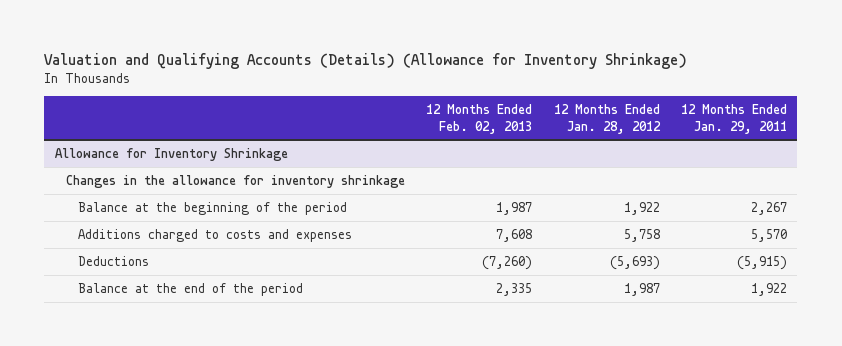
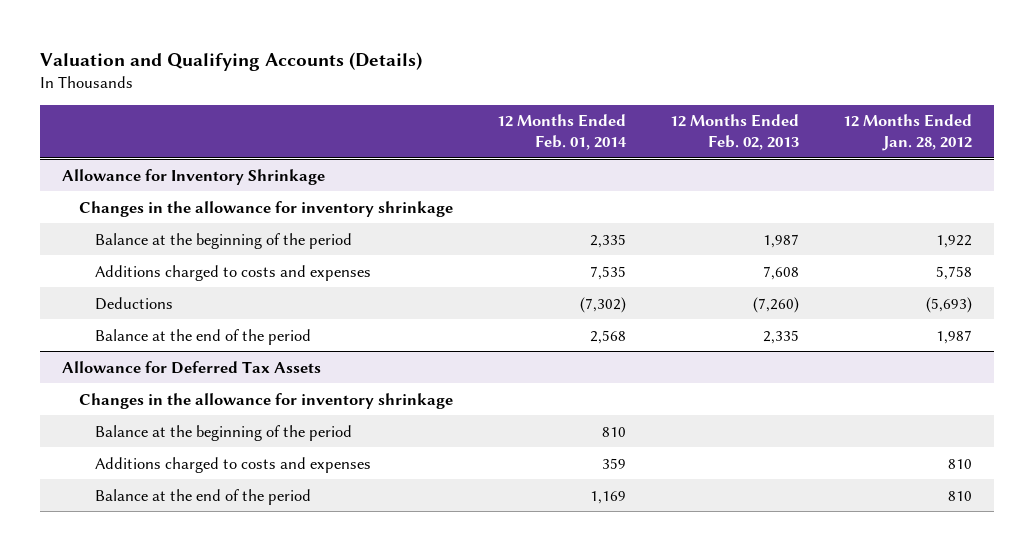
- Valuation and Qualifying Accounts (Details) (Allowance for Inventory Shrinkage)
+ Valuation and Qualifying Accounts (Details)
- | 12 Months Ended Feb. 02, 2013 | 12 Months Ended Jan. 28, 2012 | 12 Months Ended Jan. 29, 2011
+ | 12 Months Ended Feb. 01, 2014 | 12 Months Ended Feb. 02, 2013 | 12 Months Ended Jan. 28, 2012
+ Allowance for Deferred Tax Assets
+ Changes in the allowance for inventory shrinkage
+ Balance at the beginning of the period | 810 | |
+ Additions charged to costs and expenses | 359 | | 810
+ Balance at the end of the period | 1,169 | | 810

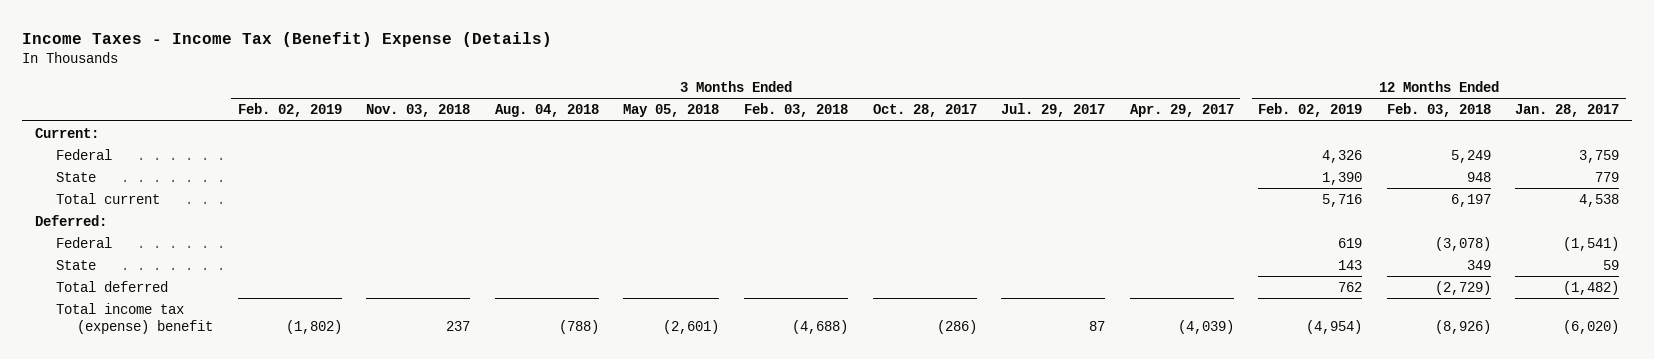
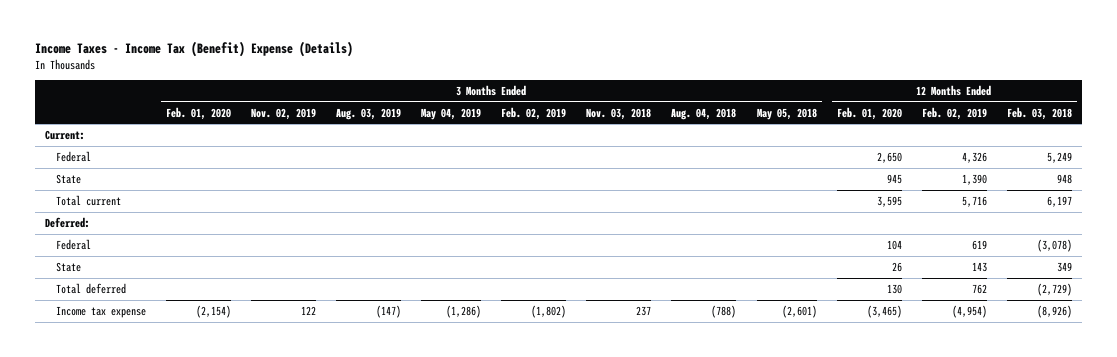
- | 3 Months Ended Feb. 02, 2019 | 3 Months Ended Nov. 03, 2018 | 3 Months Ended Aug. 04, 2018 | 3 Months Ended May 05, 2018 | 3 Months Ended Feb. 03, 2018 | 3 Months Ended Oct. 28, 2017 | 3 Months Ended Jul. 29, 2017 | 3 Months Ended Apr. 29, 2017 | 12 Months Ended Feb. 02, 2019 | 12 Months Ended Feb. 03, 2018 | 12 Months Ended Jan. 28, 2017
+ | 3 Months Ended Feb. 01, 2020 | 3 Months Ended Nov. 02, 2019 | 3 Months Ended Aug. 03, 2019 | 3 Months Ended May 04, 2019 | 3 Months Ended Feb. 02, 2019 | 3 Months Ended Nov. 03, 2018 | 3 Months Ended Aug. 04, 2018 | 3 Months Ended May 05, 2018 | 12 Months Ended Feb. 01, 2020 | 12 Months Ended Feb. 02, 2019 | 12 Months Ended Feb. 03, 2018
- Total income tax (expense) benefit | (1,802) | 237 | (788) | (2,601) | (4,688) | (286) | 87 | (4,039) | (4,954) | (8,926) | (6,020)
+ Income tax expense | (2,154) | 122 | (147) | (1,286) | (1,802) | 237 | (788) | (2,601) | (3,465) | (4,954) | (8,926)

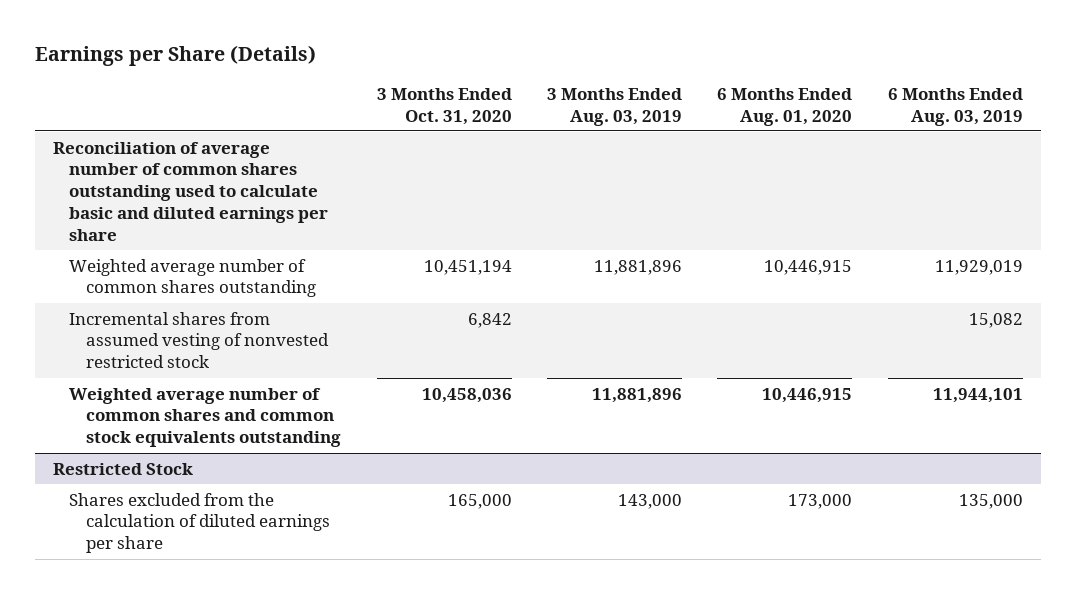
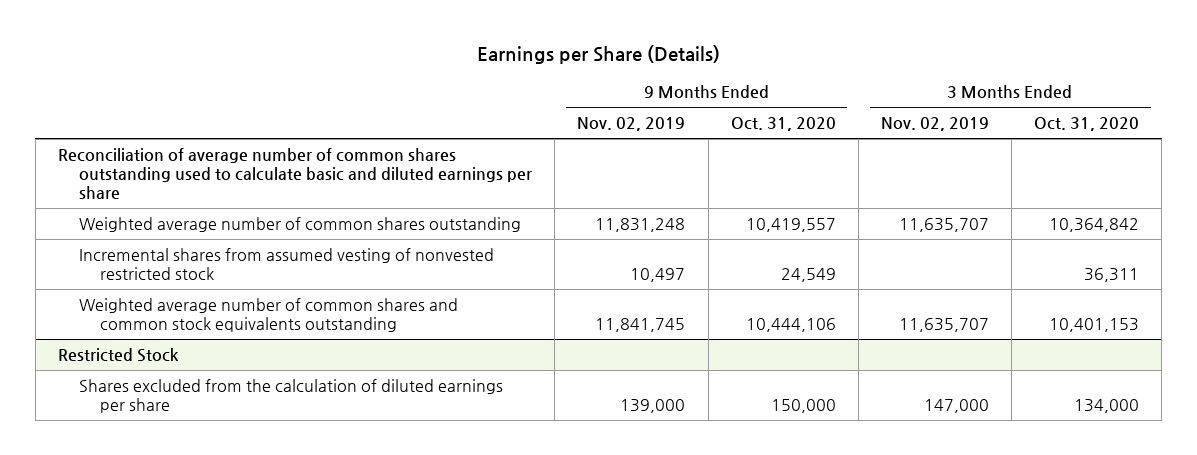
- | 3 Months Ended Oct. 31, 2020 | 3 Months Ended Aug. 03, 2019 | 6 Months Ended Aug. 01, 2020 | 6 Months Ended Aug. 03, 2019
+ | 9 Months Ended Nov. 02, 2019 | 9 Months Ended Oct. 31, 2020 | 3 Months Ended Nov. 02, 2019 | 3 Months Ended Oct. 31, 2020
- Weighted average number of common shares outstanding | 10,451,194 | 11,881,896 | 10,446,915 | 11,929,019
- Incremental shares from assumed vesting of nonvested restricted stock | 6,842 | | | 15,082
- Weighted average number of common shares and common stock equivalents outstanding | 10,458,036 | 11,881,896 | 10,446,915 | 11,944,101
+ Weighted average number of common shares outstanding | 11,831,248 | 10,419,557 | 11,635,707 | 10,364,842
+ Incremental shares from assumed vesting of nonvested restricted stock | 10,497 | 24,549 | | 36,311
+ Weighted average number of common shares and common stock equivalents outstanding | 11,841,745 | 10,444,106 | 11,635,707 | 10,401,153
@ Restricted Stock
- Shares excluded from the calculation of diluted earnings per share | 165,000 | 143,000 | 173,000 | 135,000
+ Shares excluded from the calculation of diluted earnings per share | 139,000 | 150,000 | 147,000 | 134,000

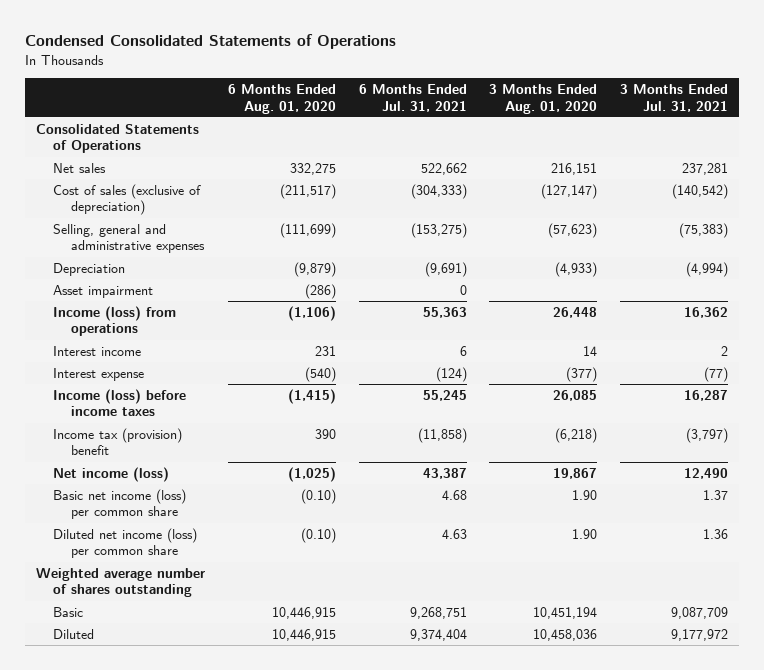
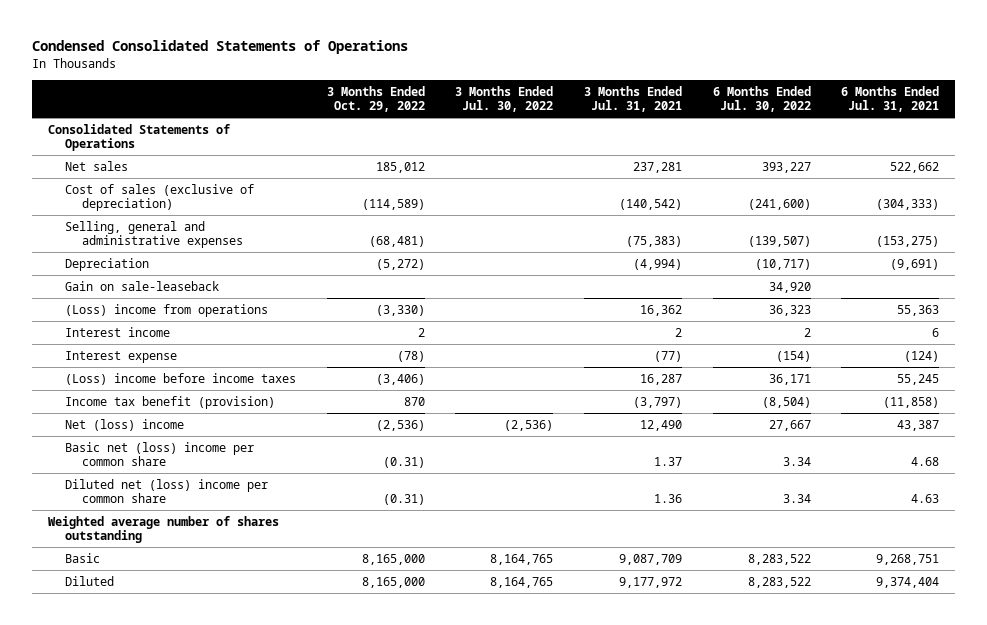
- | 6 Months Ended Aug. 01, 2020 | 6 Months Ended Jul. 31, 2021 | 3 Months Ended Aug. 01, 2020 | 3 Months Ended Jul. 31, 2021
+ | 3 Months Ended Oct. 29, 2022 | 3 Months Ended Jul. 30, 2022 | 3 Months Ended Jul. 31, 2021 | 6 Months Ended Jul. 30, 2022 | 6 Months Ended Jul. 31, 2021
- Asset impairment | (286) | 0 | |
- Income (loss) from operations | (1,106) | 55,363 | 26,448 | 16,362
+ Gain on sale-leaseback | | | | 34,920 |
+ (Loss) income from operations | (3,330) | | 16,362 | 36,323 | 55,363
- Income (loss) before income taxes | (1,415) | 55,245 | 26,085 | 16,287
- Income tax (provision) benefit | 390 | (11,858) | (6,218) | (3,797)
- Net income (loss) | (1,025) | 43,387 | 19,867 | 12,490
- Basic net income (loss) per common share | (0.10) | 4.68 | 1.90 | 1.37
- Diluted net income (loss) per common share | (0.10) | 4.63 | 1.90 | 1.36
+ (Loss) income before income taxes | (3,406) | | 16,287 | 36,171 | 55,245
+ Income tax benefit (provision) | 870 | | (3,797) | (8,504) | (11,858)
+ Net (loss) income | (2,536) | (2,536) | 12,490 | 27,667 | 43,387
+ Basic net (loss) income per common share | (0.31) | | 1.37 | 3.34 | 4.68
+ Diluted net (loss) income per common share | (0.31) | | 1.36 | 3.34 | 4.63

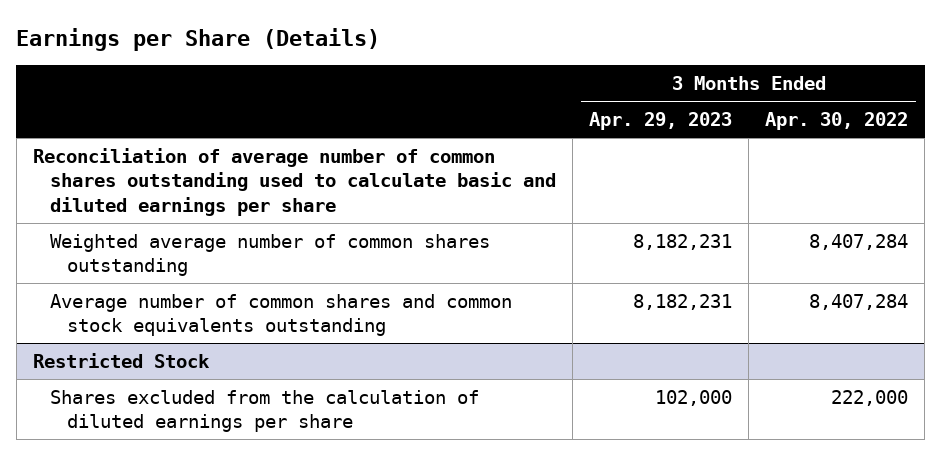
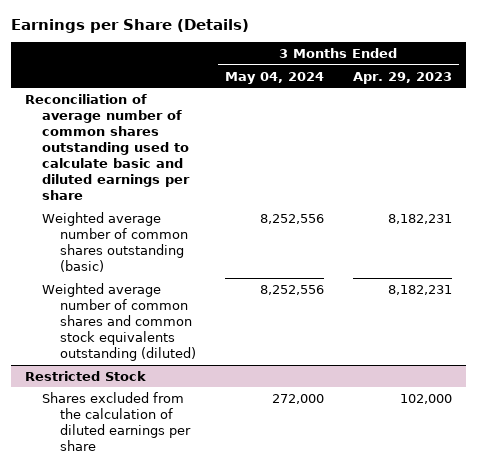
- | 3 Months Ended Apr. 29, 2023 | 3 Months Ended Apr. 30, 2022
+ | 3 Months Ended May 04, 2024 | 3 Months Ended Apr. 29, 2023
- Weighted average number of common shares outstanding | 8,182,231 | 8,407,284
- Average number of common shares and common stock equivalents outstanding | 8,182,231 | 8,407,284
+ Weighted average number of common shares outstanding (basic) | 8,252,556 | 8,182,231
+ Weighted average number of common shares and common stock equivalents outstanding (diluted) | 8,252,556 | 8,182,231

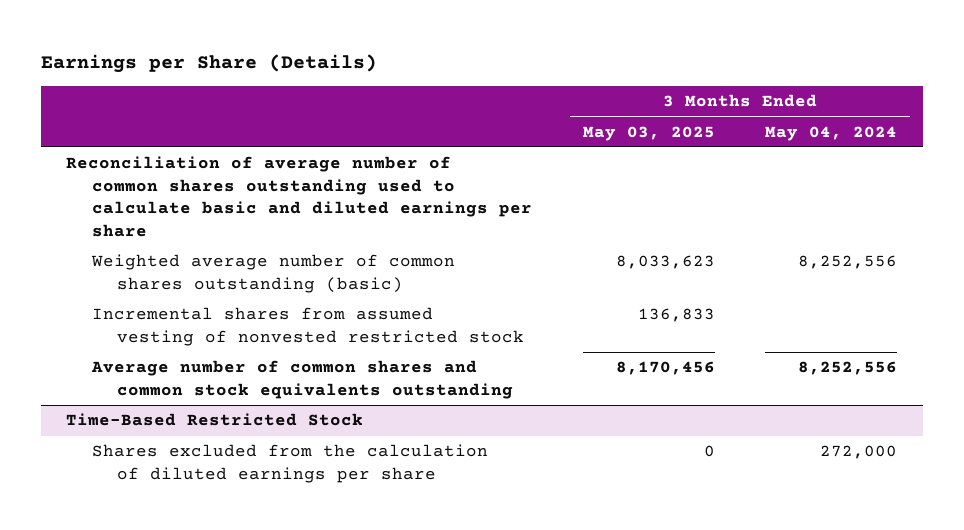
- | 3 Months Ended May 04, 2024 | 3 Months Ended Apr. 29, 2023
+ | 3 Months Ended May 03, 2025 | 3 Months Ended May 04, 2024
- Weighted average number of common shares and common stock equivalents outstanding (diluted) | 8,252,556 | 8,182,231
- Restricted Stock
+ Incremental shares from assumed vesting of nonvested restricted stock | 136,833 |
+ Average number of common shares and common stock equivalents outstanding | 8,170,456 | 8,252,556
+ Time-Based Restricted Stock

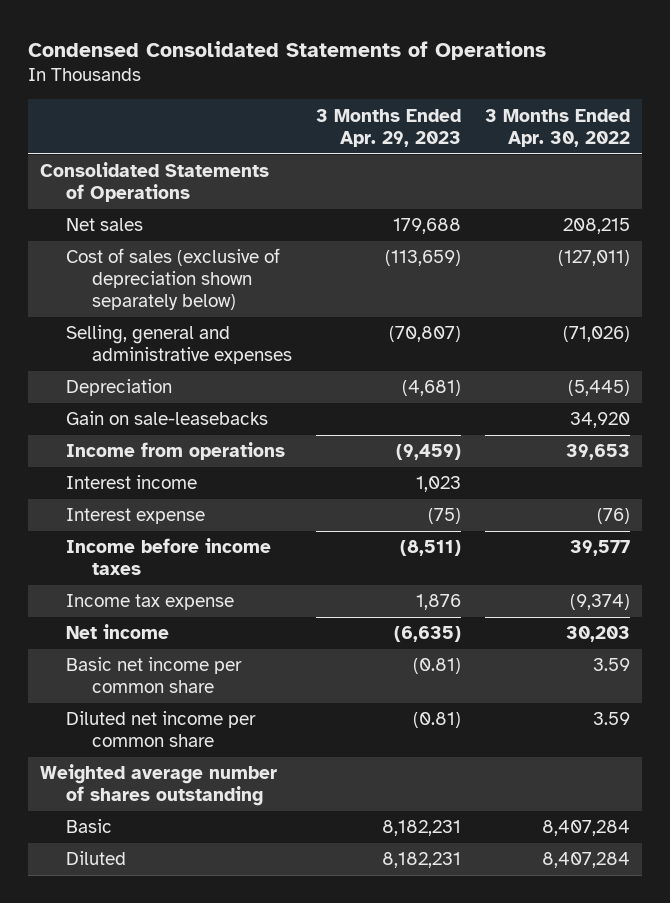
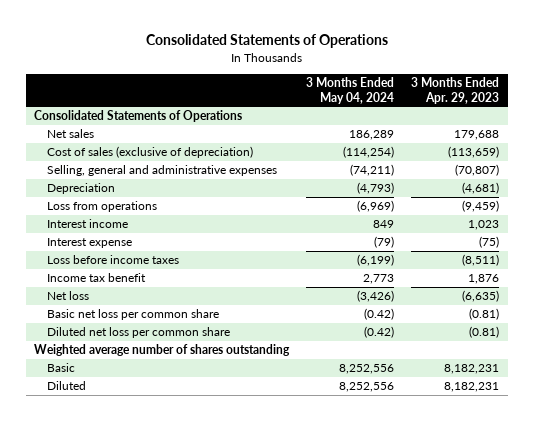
- Condensed Consolidated Statements of Operations
+ Consolidated Statements of Operations
- | 3 Months Ended Apr. 29, 2023 | 3 Months Ended Apr. 30, 2022
+ | 3 Months Ended May 04, 2024 | 3 Months Ended Apr. 29, 2023
- Cost of sales (exclusive of depreciation shown separately below) | (113,659) | (127,011)
+ Cost of sales (exclusive of depreciation) | (114,254) | (113,659)
- Gain on sale-leasebacks | | 34,920
- Income from operations | (9,459) | 39,653
+ Loss from operations | (6,969) | (9,459)
- Income before income taxes | (8,511) | 39,577
- Income tax expense | 1,876 | (9,374)
- Net income | (6,635) | 30,203
- Basic net income per common share | (0.81) | 3.59
- Diluted net income per common share | (0.81) | 3.59
+ Loss before income taxes | (6,199) | (8,511)
+ Income tax benefit | 2,773 | 1,876
+ Net loss | (3,426) | (6,635)
+ Basic net loss per common share | (0.42) | (0.81)
+ Diluted net loss per common share | (0.42) | (0.81)

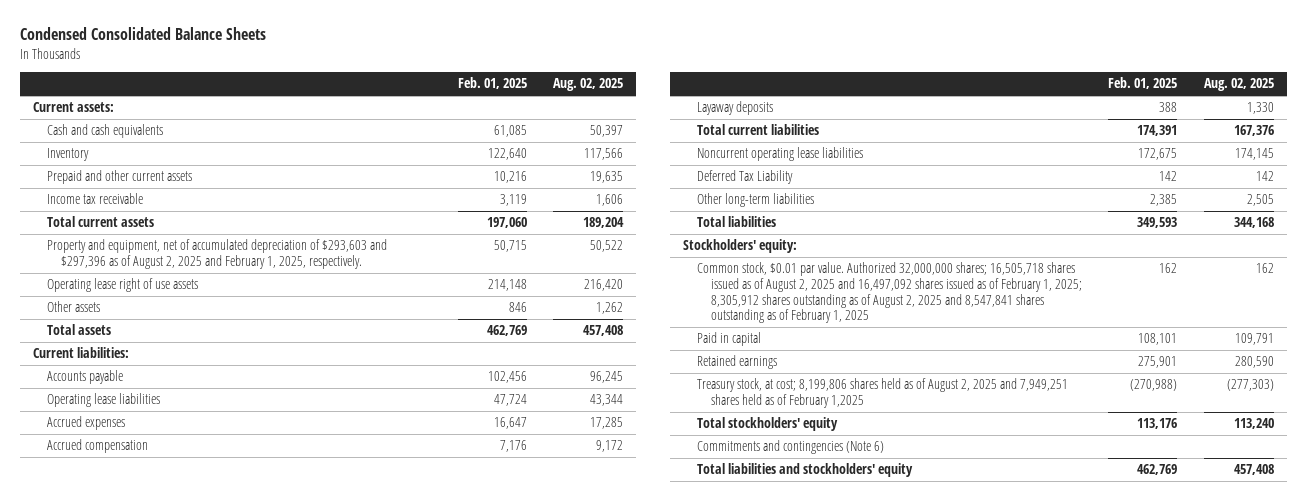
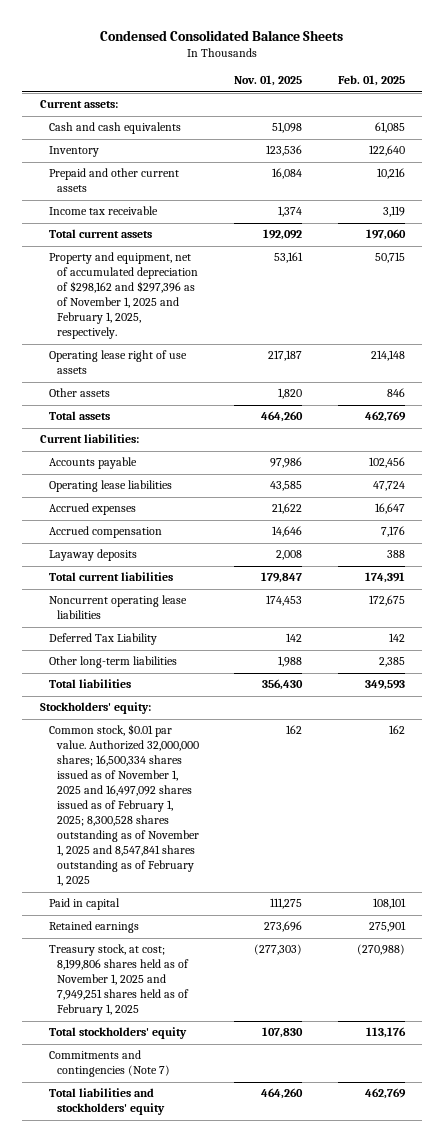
- | Feb. 01, 2025 | Aug. 02, 2025
+ | Nov. 01, 2025 | Feb. 01, 2025
- Property and equipment, net of accumulated depreciation of $293,603 and $297,396 as of August 2, 2025 and February 1, 2025, respectively. | 50,715 | 50,522
+ Property and equipment, net of accumulated depreciation of $298,162 and $297,396 as of November 1, 2025 and February 1, 2025, respectively. | 53,161 | 50,715
- Common stock, $0.01 par value. Authorized 32,000,000 shares; 16,505,718 shares issued as of August 2, 2025 and 16,497,092 shares issued as of February 1, 2025; 8,305,912 shares outstanding as of August 2, 2025 and 8,547,841 shares outstanding as of February 1, 2025 | 162 | 162
+ Common stock, $0.01 par value. Authorized 32,000,000 shares; 16,500,334 shares issued as of November 1, 2025 and 16,497,092 shares issued as of February 1, 2025; 8,300,528 shares outstanding as of November 1, 2025 and 8,547,841 shares outstanding as of February 1, 2025 | 162 | 162
- Treasury stock, at cost; 8,199,806 shares held as of August 2, 2025 and 7,949,251 shares held as of February 1,2025 | (270,988) | (277,303)
+ Treasury stock, at cost; 8,199,806 shares held as of November 1, 2025 and 7,949,251 shares held as of February 1, 2025 | (277,303) | (270,988)
- Commitments and contingencies (Note 6)
+ Commitments and contingencies (Note 7)

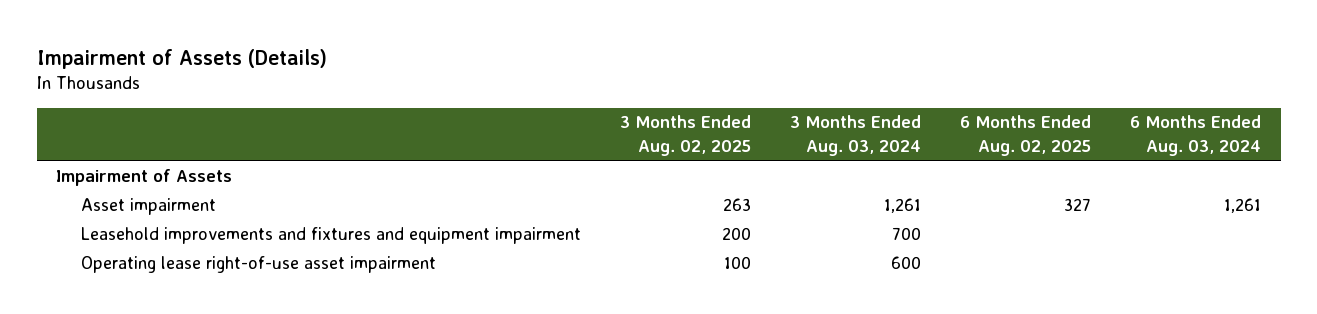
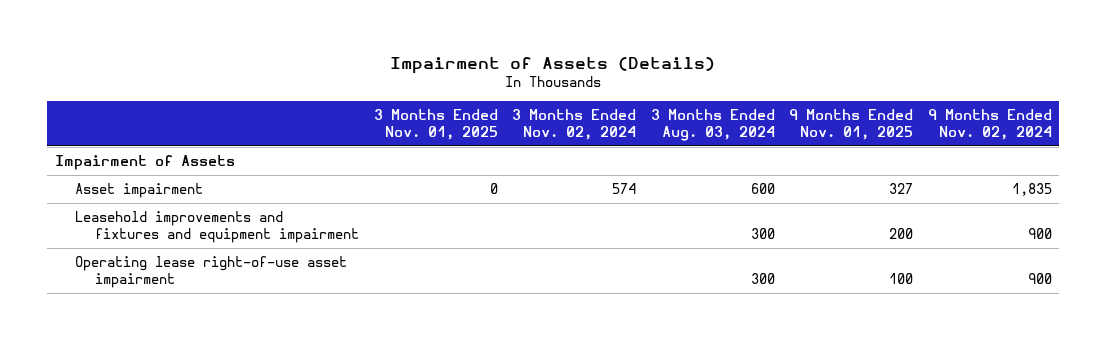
- | 3 Months Ended Aug. 02, 2025 | 3 Months Ended Aug. 03, 2024 | 6 Months Ended Aug. 02, 2025 | 6 Months Ended Aug. 03, 2024
+ | 3 Months Ended Nov. 01, 2025 | 3 Months Ended Nov. 02, 2024 | 3 Months Ended Aug. 03, 2024 | 9 Months Ended Nov. 01, 2025 | 9 Months Ended Nov. 02, 2024
- Asset impairment | 263 | 1,261 | 327 | 1,261
- Leasehold improvements and fixtures and equipment impairment | 200 | 700 | |
- Operating lease right-of-use asset impairment | 100 | 600 | |
+ Asset impairment | 0 | 574 | 600 | 327 | 1,835
+ Leasehold improvements and fixtures and equipment impairment | | | 300 | 200 | 900
+ Operating lease right-of-use asset impairment | | | 300 | 100 | 900

